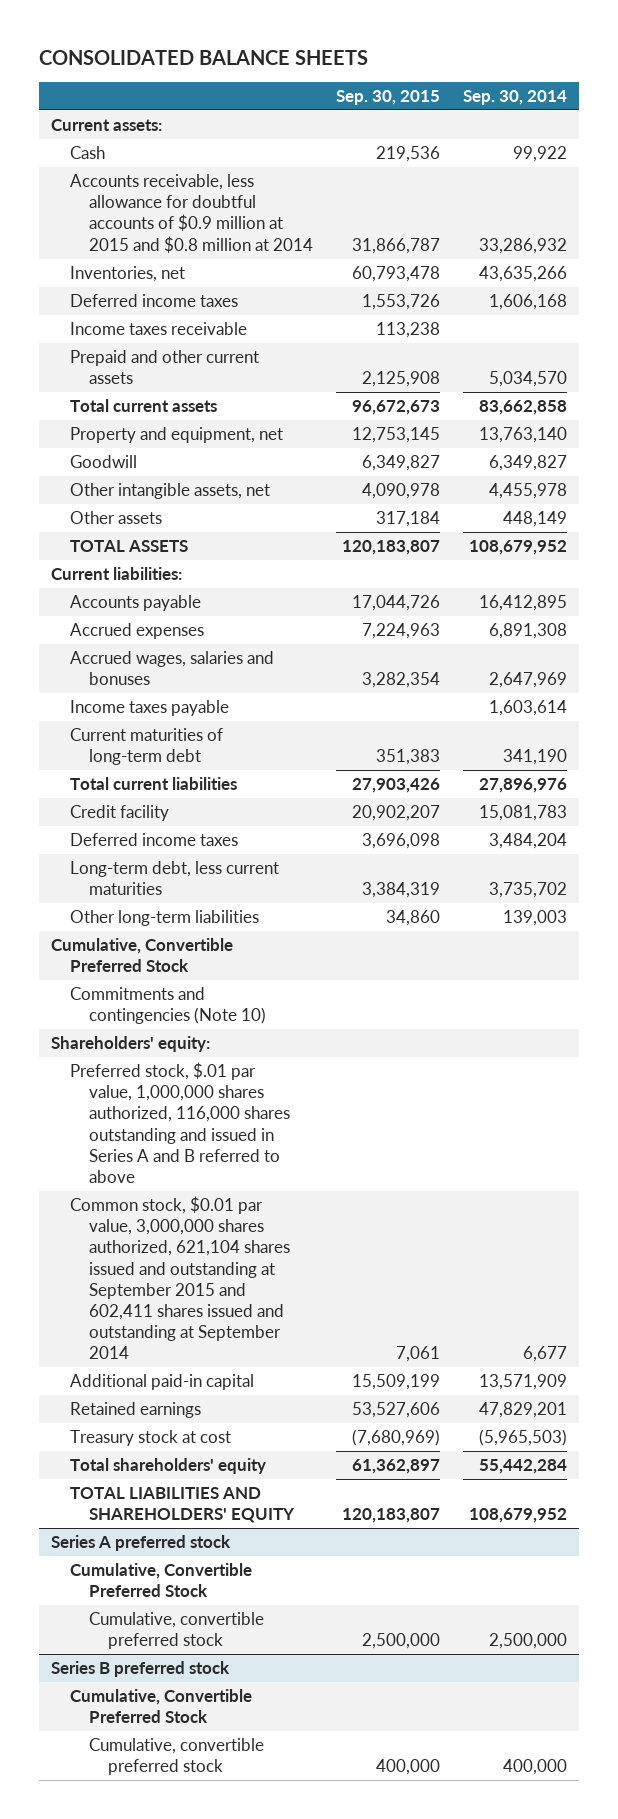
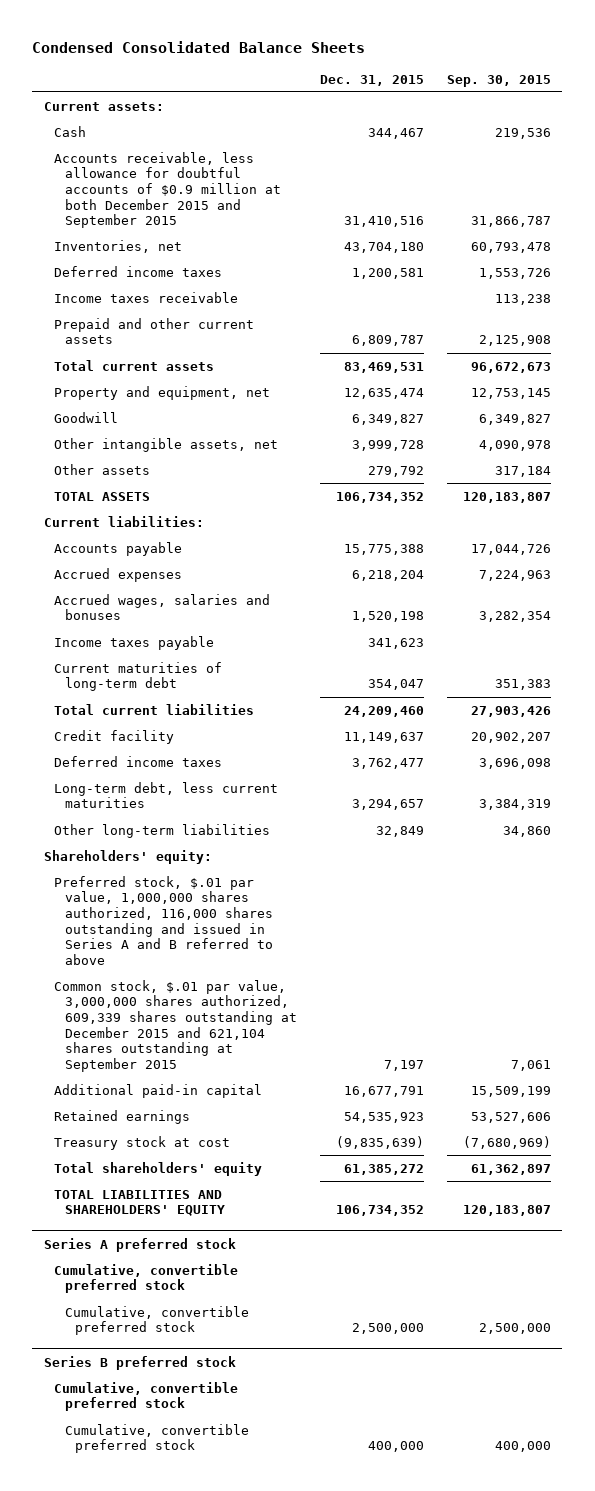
- CONSOLIDATED BALANCE SHEETS
+ Condensed Consolidated Balance Sheets
- | Sep. 30, 2015 | Sep. 30, 2014
+ | Dec. 31, 2015 | Sep. 30, 2015
- Accounts receivable, less allowance for doubtful accounts of $0.9 million at 2015 and $0.8 million at 2014 | 31,866,787 | 33,286,932
+ Accounts receivable, less allowance for doubtful accounts of $0.9 million at both December 2015 and September 2015 | 31,410,516 | 31,866,787
- Cumulative, Convertible Preferred Stock
- Commitments and contingencies (Note 10)
- Common stock, $0.01 par value, 3,000,000 shares authorized, 621,104 shares issued and outstanding at September 2015 and 602,411 shares issued and outstanding at September 2014 | 7,061 | 6,677
+ Common stock, $.01 par value, 3,000,000 shares authorized, 609,339 shares outstanding at December 2015 and 621,104 shares outstanding at September 2015 | 7,197 | 7,061
@ Series A preferred stock
- Cumulative, Convertible Preferred Stock
+ Cumulative, convertible preferred stock
@ Series B preferred stock
- Cumulative, Convertible Preferred Stock
+ Cumulative, convertible preferred stock

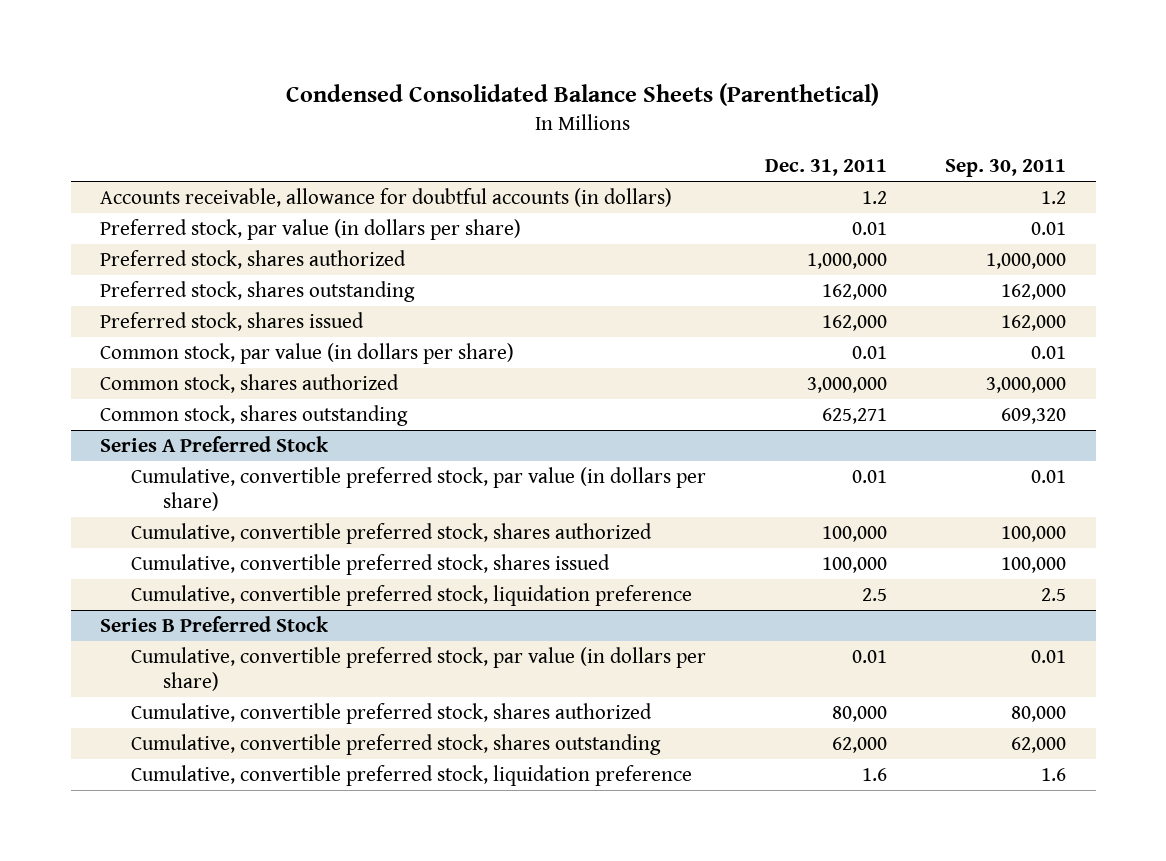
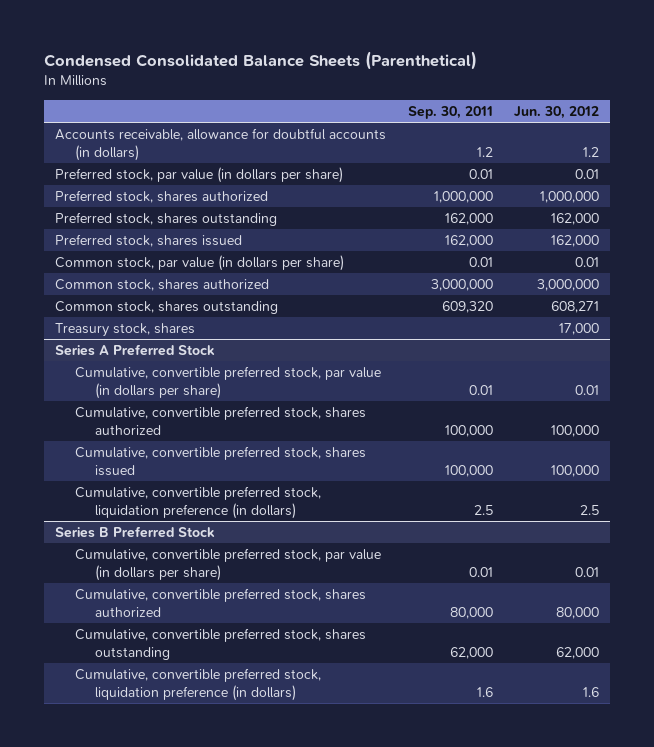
- | Dec. 31, 2011 | Sep. 30, 2011
+ | Sep. 30, 2011 | Jun. 30, 2012
+ Treasury stock, shares | | 17,000
@ Series A Preferred Stock
- Cumulative, convertible preferred stock, liquidation preference | 2.5 | 2.5
+ Cumulative, convertible preferred stock, liquidation preference (in dollars) | 2.5 | 2.5
@ Series B Preferred Stock
- Cumulative, convertible preferred stock, liquidation preference | 1.6 | 1.6
+ Cumulative, convertible preferred stock, liquidation preference (in dollars) | 1.6 | 1.6

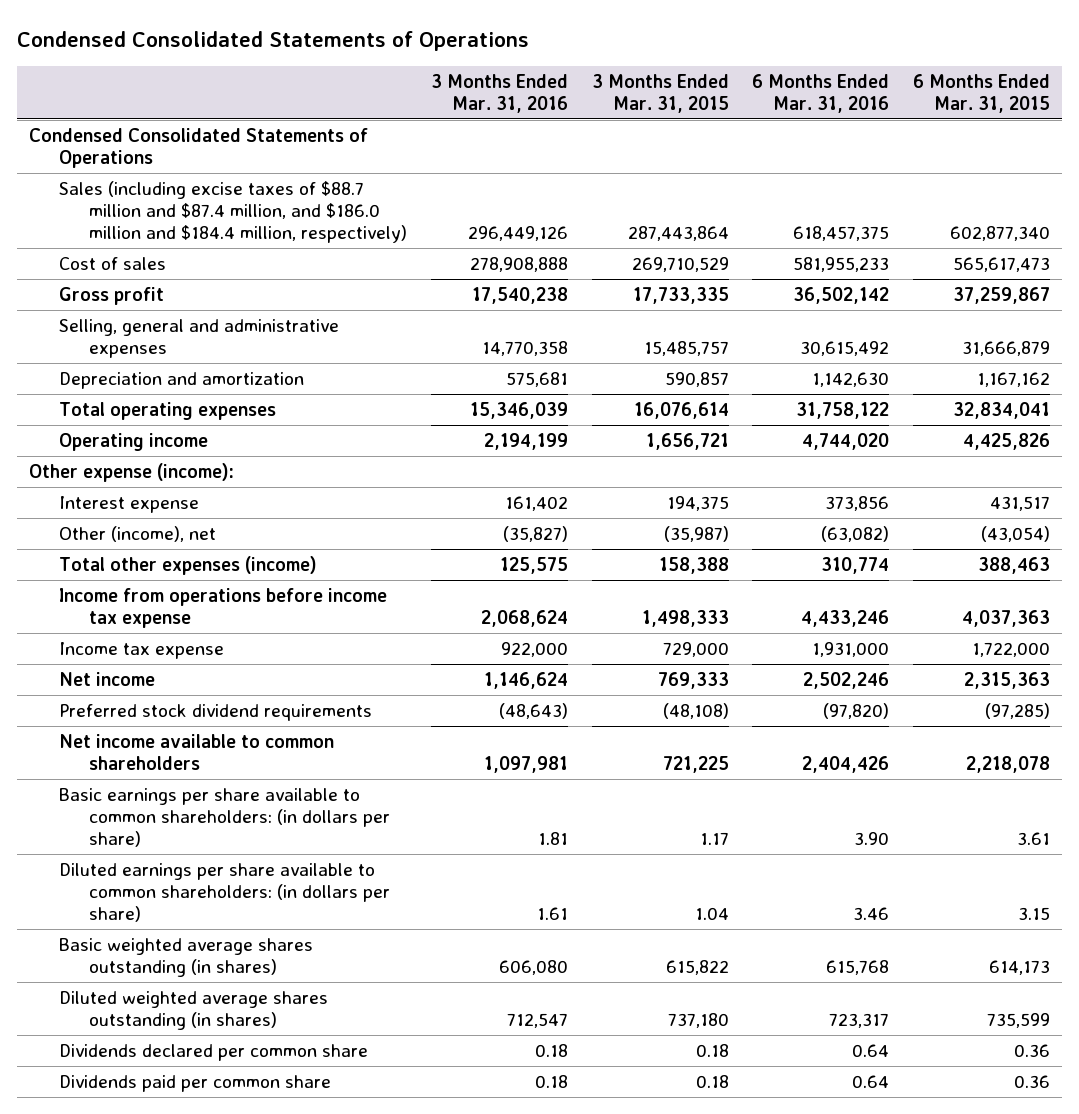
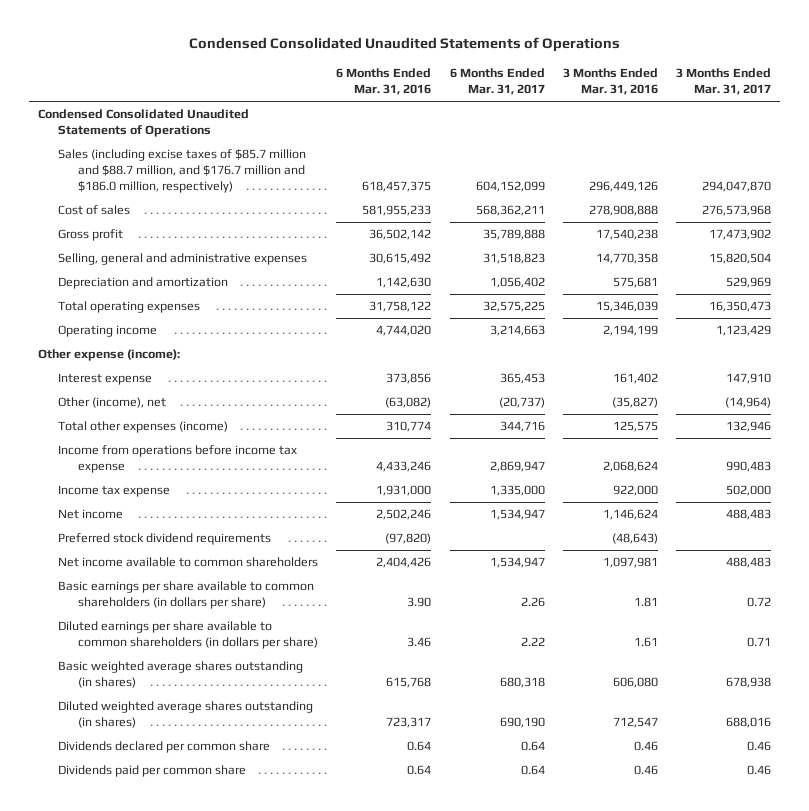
- Condensed Consolidated Statements of Operations
+ Condensed Consolidated Unaudited Statements of Operations
- | 3 Months Ended Mar. 31, 2016 | 3 Months Ended Mar. 31, 2015 | 6 Months Ended Mar. 31, 2016 | 6 Months Ended Mar. 31, 2015
+ | 6 Months Ended Mar. 31, 2016 | 6 Months Ended Mar. 31, 2017 | 3 Months Ended Mar. 31, 2016 | 3 Months Ended Mar. 31, 2017
- Condensed Consolidated Statements of Operations
- Sales (including excise taxes of $88.7 million and $87.4 million, and $186.0 million and $184.4 million, respectively) | 296,449,126 | 287,443,864 | 618,457,375 | 602,877,340
+ Condensed Consolidated Unaudited Statements of Operations
+ Sales (including excise taxes of $85.7 million and $88.7 million, and $176.7 million and $186.0 million, respectively) | 618,457,375 | 604,152,099 | 296,449,126 | 294,047,870
- Basic earnings per share available to common shareholders: (in dollars per share) | 1.81 | 1.17 | 3.90 | 3.61
- Diluted earnings per share available to common shareholders: (in dollars per share) | 1.61 | 1.04 | 3.46 | 3.15
+ Basic earnings per share available to common shareholders (in dollars per share) | 3.90 | 2.26 | 1.81 | 0.72
+ Diluted earnings per share available to common shareholders (in dollars per share) | 3.46 | 2.22 | 1.61 | 0.71
- Dividends declared per common share | 0.18 | 0.18 | 0.64 | 0.36
- Dividends paid per common share | 0.18 | 0.18 | 0.64 | 0.36
+ Dividends declared per common share | 0.64 | 0.64 | 0.46 | 0.46
+ Dividends paid per common share | 0.64 | 0.64 | 0.46 | 0.46

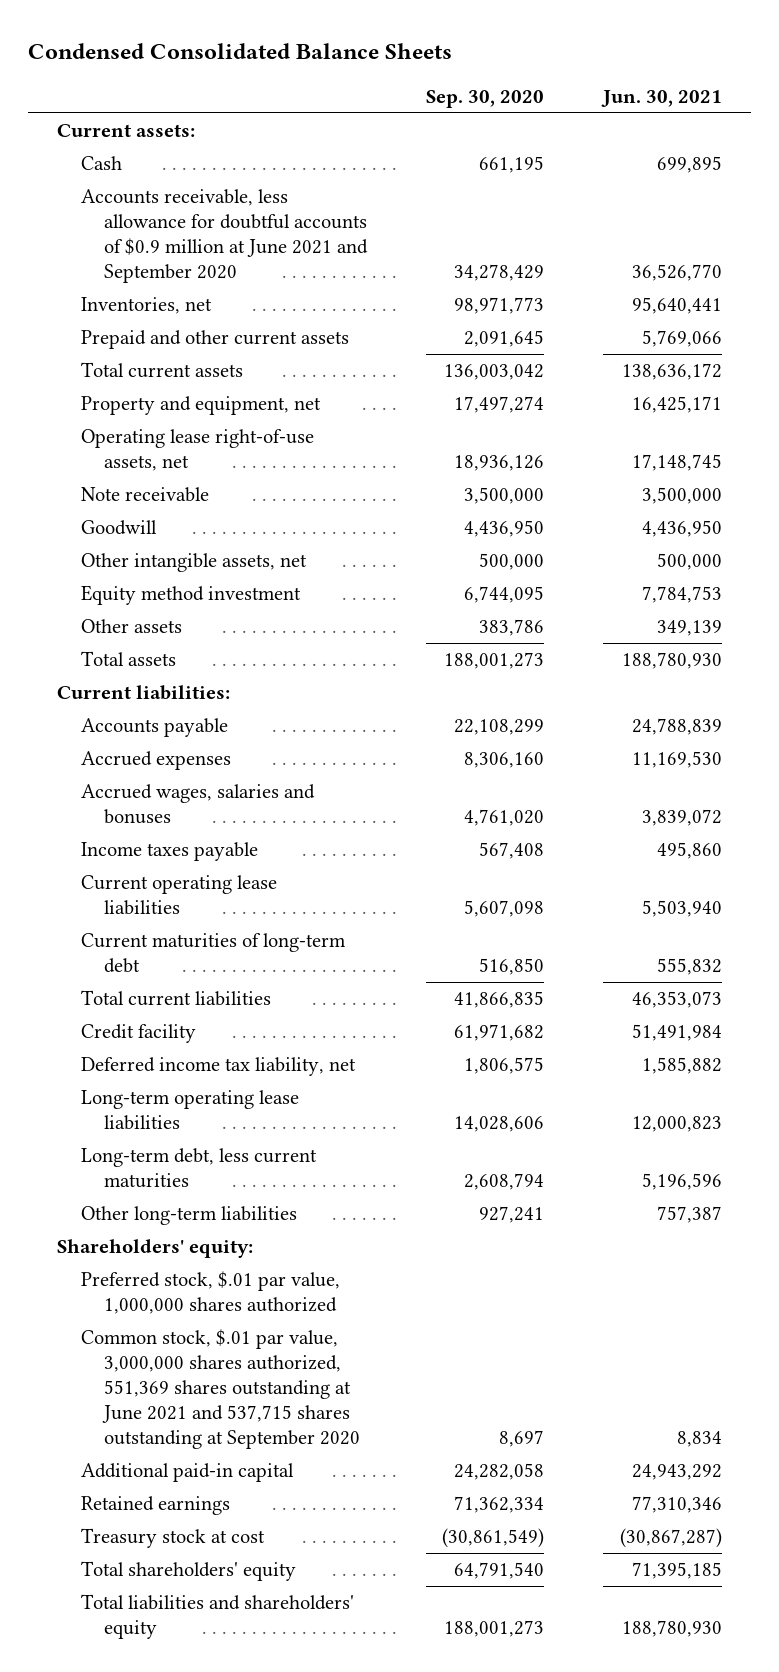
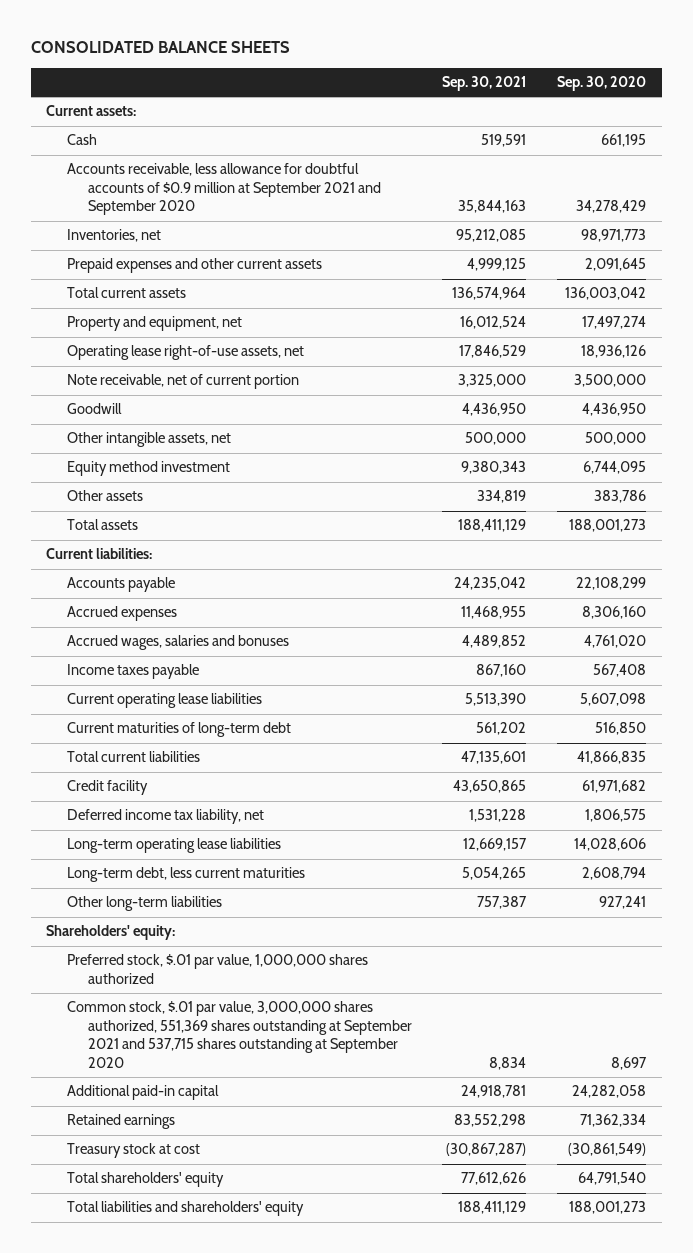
- Condensed Consolidated Balance Sheets
+ CONSOLIDATED BALANCE SHEETS
- | Sep. 30, 2020 | Jun. 30, 2021
+ | Sep. 30, 2021 | Sep. 30, 2020
- Accounts receivable, less allowance for doubtful accounts of $0.9 million at June 2021 and September 2020 | 34,278,429 | 36,526,770
+ Accounts receivable, less allowance for doubtful accounts of $0.9 million at September 2021 and September 2020 | 35,844,163 | 34,278,429
- Prepaid and other current assets | 2,091,645 | 5,769,066
+ Prepaid expenses and other current assets | 4,999,125 | 2,091,645
- Note receivable | 3,500,000 | 3,500,000
+ Note receivable, net of current portion | 3,325,000 | 3,500,000
- Common stock, $.01 par value, 3,000,000 shares authorized, 551,369 shares outstanding at June 2021 and 537,715 shares outstanding at September 2020 | 8,697 | 8,834
+ Common stock, $.01 par value, 3,000,000 shares authorized, 551,369 shares outstanding at September 2021 and 537,715 shares outstanding at September 2020 | 8,834 | 8,697

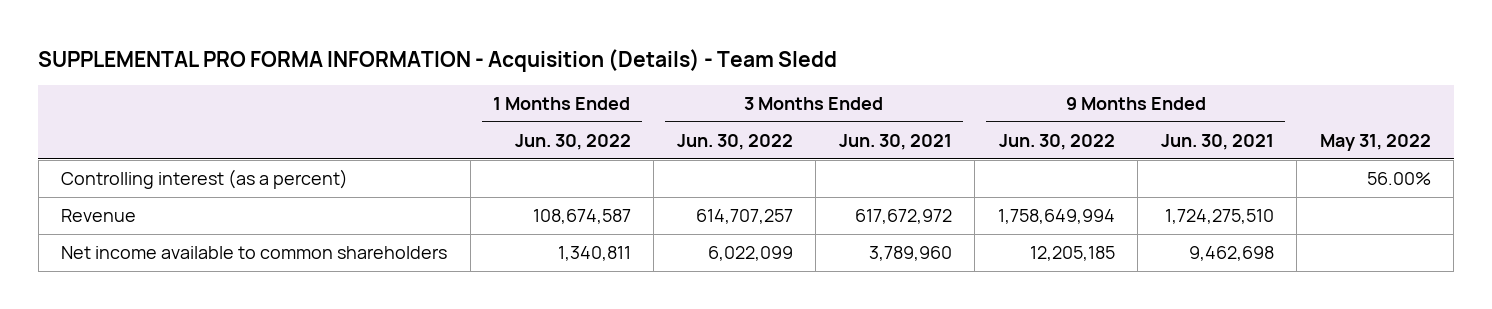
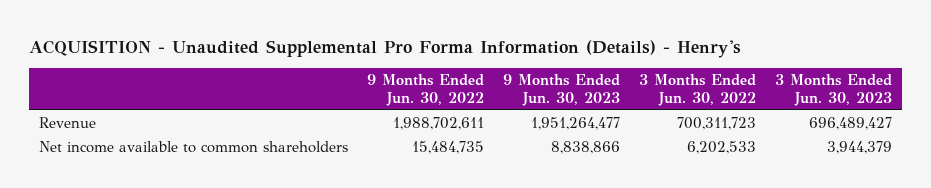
- SUPPLEMENTAL PRO FORMA INFORMATION - Acquisition (Details) - Team Sledd
+ ACQUISITION - Unaudited Supplemental Pro Forma Information (Details) - Henry's
- | 1 Months Ended Jun. 30, 2022 | 3 Months Ended Jun. 30, 2022 | 3 Months Ended Jun. 30, 2021 | 9 Months Ended Jun. 30, 2022 | 9 Months Ended Jun. 30, 2021 | May 31, 2022
+ | 9 Months Ended Jun. 30, 2022 | 9 Months Ended Jun. 30, 2023 | 3 Months Ended Jun. 30, 2022 | 3 Months Ended Jun. 30, 2023
- Controlling interest (as a percent) | | | | | | 56.00%
- Revenue | 108,674,587 | 614,707,257 | 617,672,972 | 1,758,649,994 | 1,724,275,510 |
- Net income available to common shareholders | 1,340,811 | 6,022,099 | 3,789,960 | 12,205,185 | 9,462,698 |
+ Revenue | 1,988,702,611 | 1,951,264,477 | 700,311,723 | 696,489,427
+ Net income available to common shareholders | 15,484,735 | 8,838,866 | 6,202,533 | 3,944,379

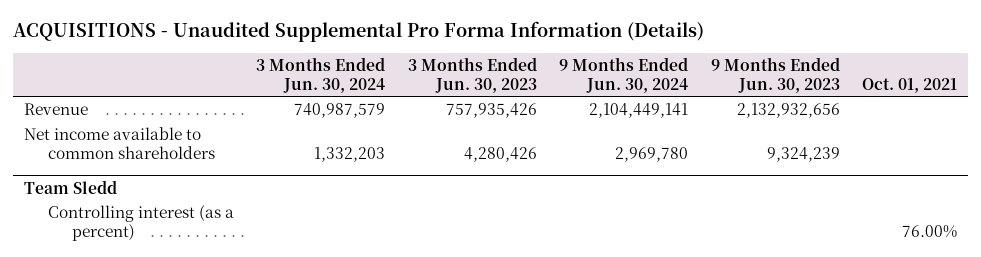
- ACQUISITION - Unaudited Supplemental Pro Forma Information (Details) - Henry's
+ ACQUISITIONS - Unaudited Supplemental Pro Forma Information (Details)
- | 9 Months Ended Jun. 30, 2022 | 9 Months Ended Jun. 30, 2023 | 3 Months Ended Jun. 30, 2022 | 3 Months Ended Jun. 30, 2023
+ | 3 Months Ended Jun. 30, 2024 | 3 Months Ended Jun. 30, 2023 | 9 Months Ended Jun. 30, 2024 | 9 Months Ended Jun. 30, 2023 | Oct. 01, 2021
- Revenue | 1,988,702,611 | 1,951,264,477 | 700,311,723 | 696,489,427
- Net income available to common shareholders | 15,484,735 | 8,838,866 | 6,202,533 | 3,944,379
+ Revenue | 740,987,579 | 757,935,426 | 2,104,449,141 | 2,132,932,656 |
+ Net income available to common shareholders | 1,332,203 | 4,280,426 | 2,969,780 | 9,324,239 |
+ Team Sledd
+ Controlling interest (as a percent) | | | | | 76.00%

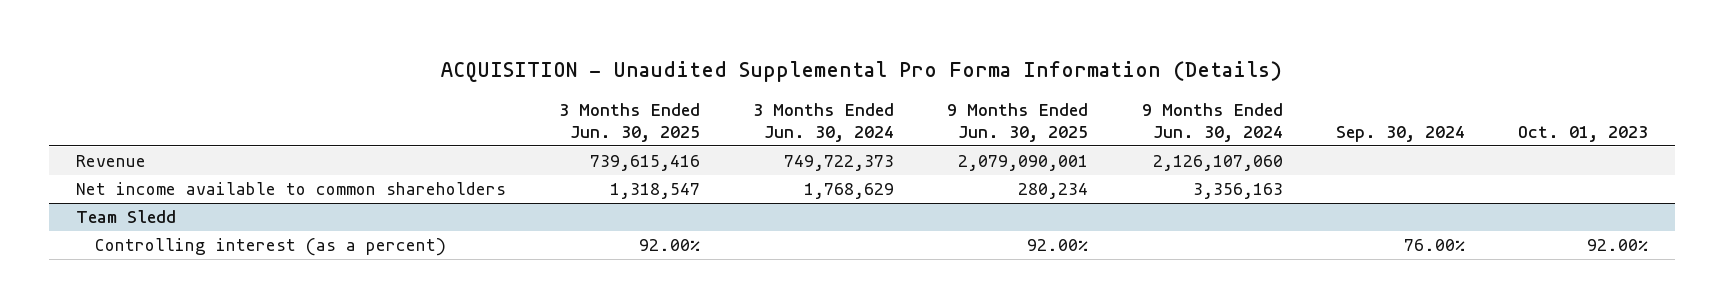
- ACQUISITIONS - Unaudited Supplemental Pro Forma Information (Details)
+ ACQUISITION - Unaudited Supplemental Pro Forma Information (Details)
- | 3 Months Ended Jun. 30, 2024 | 3 Months Ended Jun. 30, 2023 | 9 Months Ended Jun. 30, 2024 | 9 Months Ended Jun. 30, 2023 | Oct. 01, 2021
+ | 3 Months Ended Jun. 30, 2025 | 3 Months Ended Jun. 30, 2024 | 9 Months Ended Jun. 30, 2025 | 9 Months Ended Jun. 30, 2024 | Sep. 30, 2024 | Oct. 01, 2023
- Revenue | 740,987,579 | 757,935,426 | 2,104,449,141 | 2,132,932,656 |
- Net income available to common shareholders | 1,332,203 | 4,280,426 | 2,969,780 | 9,324,239 |
+ Revenue | 739,615,416 | 749,722,373 | 2,079,090,001 | 2,126,107,060 | |
+ Net income available to common shareholders | 1,318,547 | 1,768,629 | 280,234 | 3,356,163 | |

